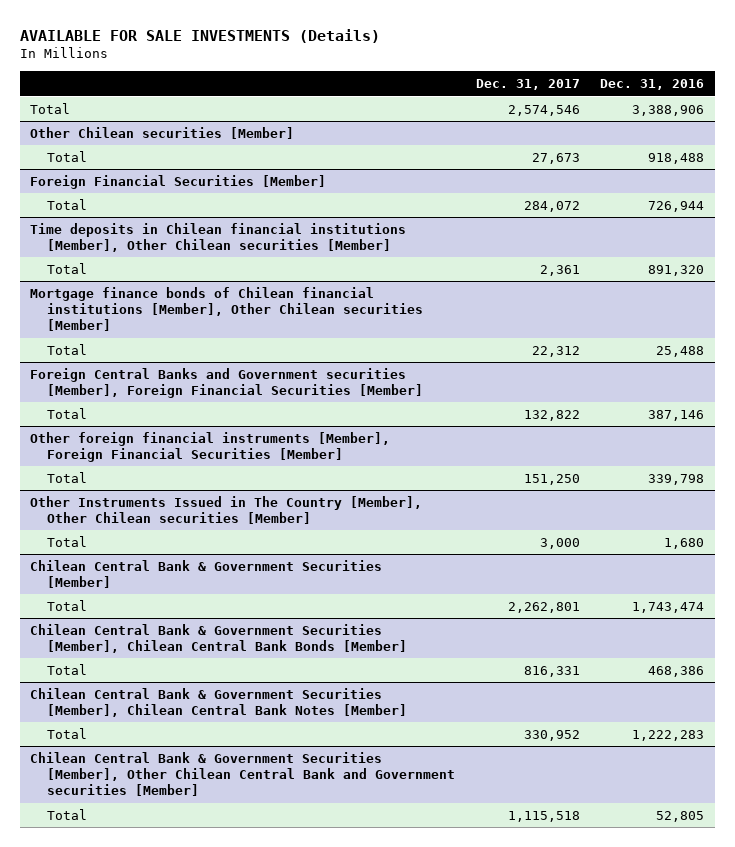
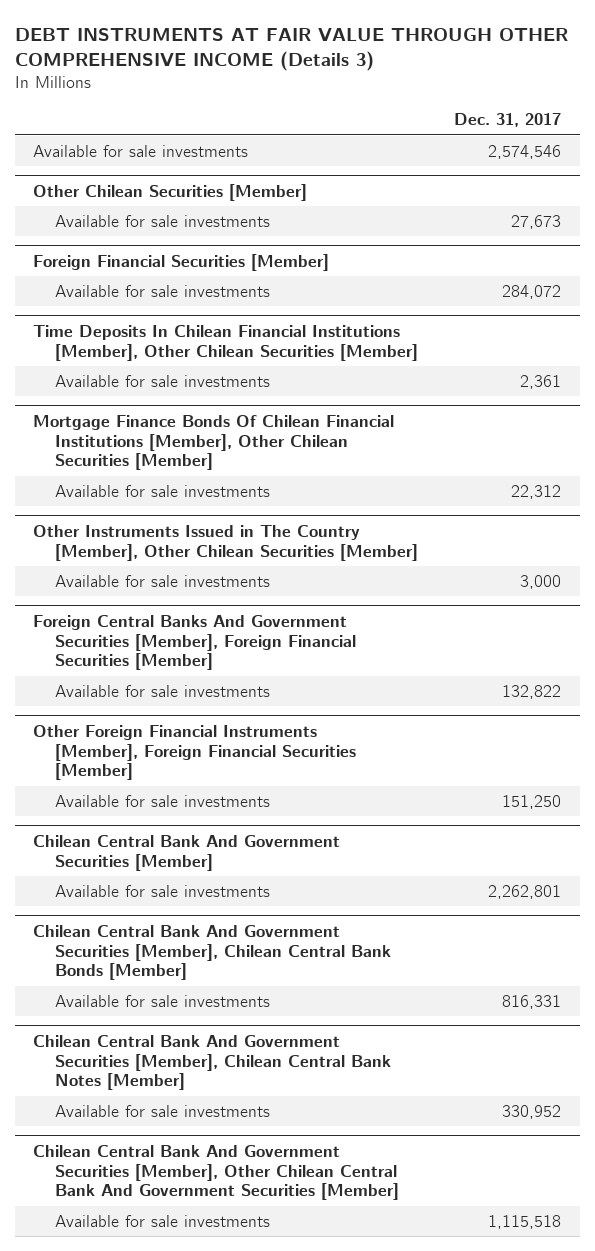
- AVAILABLE FOR SALE INVESTMENTS (Details)
+ DEBT INSTRUMENTS AT FAIR VALUE THROUGH OTHER COMPREHENSIVE INCOME (Details 3)
- | Dec. 31, 2017 | Dec. 31, 2016
+ | Dec. 31, 2017
- Total | 2,574,546 | 3,388,906
- Other Chilean securities [Member]
- Total | 27,673 | 918,488
+ Available for sale investments | 2,574,546
+ Other Chilean Securities [Member]
+ Available for sale investments | 27,673
@ Foreign Financial Securities [Member]
- Total | 284,072 | 726,944
- Time deposits in Chilean financial institutions [Member], Other Chilean securities [Member]
- Total | 2,361 | 891,320
- Mortgage finance bonds of Chilean financial institutions [Member], Other Chilean securities [Member]
- Total | 22,312 | 25,488
- Foreign Central Banks and Government securities [Member], Foreign Financial Securities [Member]
- Total | 132,822 | 387,146
- Other foreign financial instruments [Member], Foreign Financial Securities [Member]
- Total | 151,250 | 339,798
- Other Instruments Issued in The Country [Member], Other Chilean securities [Member]
- Total | 3,000 | 1,680
- Chilean Central Bank & Government Securities [Member]
- Total | 2,262,801 | 1,743,474
- Chilean Central Bank & Government Securities [Member], Chilean Central Bank Bonds [Member]
- Total | 816,331 | 468,386
- Chilean Central Bank & Government Securities [Member], Chilean Central Bank Notes [Member]
- Total | 330,952 | 1,222,283
- Chilean Central Bank & Government Securities [Member], Other Chilean Central Bank and Government securities [Member]
- Total | 1,115,518 | 52,805
@ Foreign Financial Securities [Member]
+ Available for sale investments | 284,072
+ Time Deposits In Chilean Financial Institutions [Member], Other Chilean Securities [Member]
+ Available for sale investments | 2,361
+ Mortgage Finance Bonds Of Chilean Financial Institutions [Member], Other Chilean Securities [Member]
+ Available for sale investments | 22,312
+ Other Instruments Issued in The Country [Member], Other Chilean Securities [Member]
+ Available for sale investments | 3,000
+ Foreign Central Banks And Government Securities [Member], Foreign Financial Securities [Member]
+ Available for sale investments | 132,822
+ Other Foreign Financial Instruments [Member], Foreign Financial Securities [Member]
+ Available for sale investments | 151,250
+ Chilean Central Bank And Government Securities [Member]
+ Available for sale investments | 2,262,801
+ Chilean Central Bank And Government Securities [Member], Chilean Central Bank Bonds [Member]
+ Available for sale investments | 816,331
+ Chilean Central Bank And Government Securities [Member], Chilean Central Bank Notes [Member]
+ Available for sale investments | 330,952
+ Chilean Central Bank And Government Securities [Member], Other Chilean Central Bank And Government Securities [Member]
+ Available for sale investments | 1,115,518

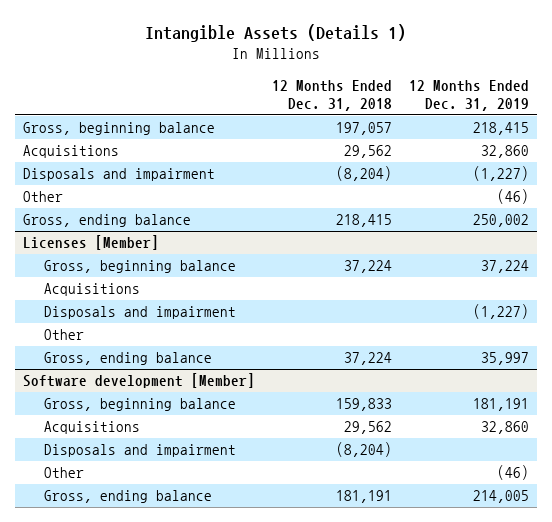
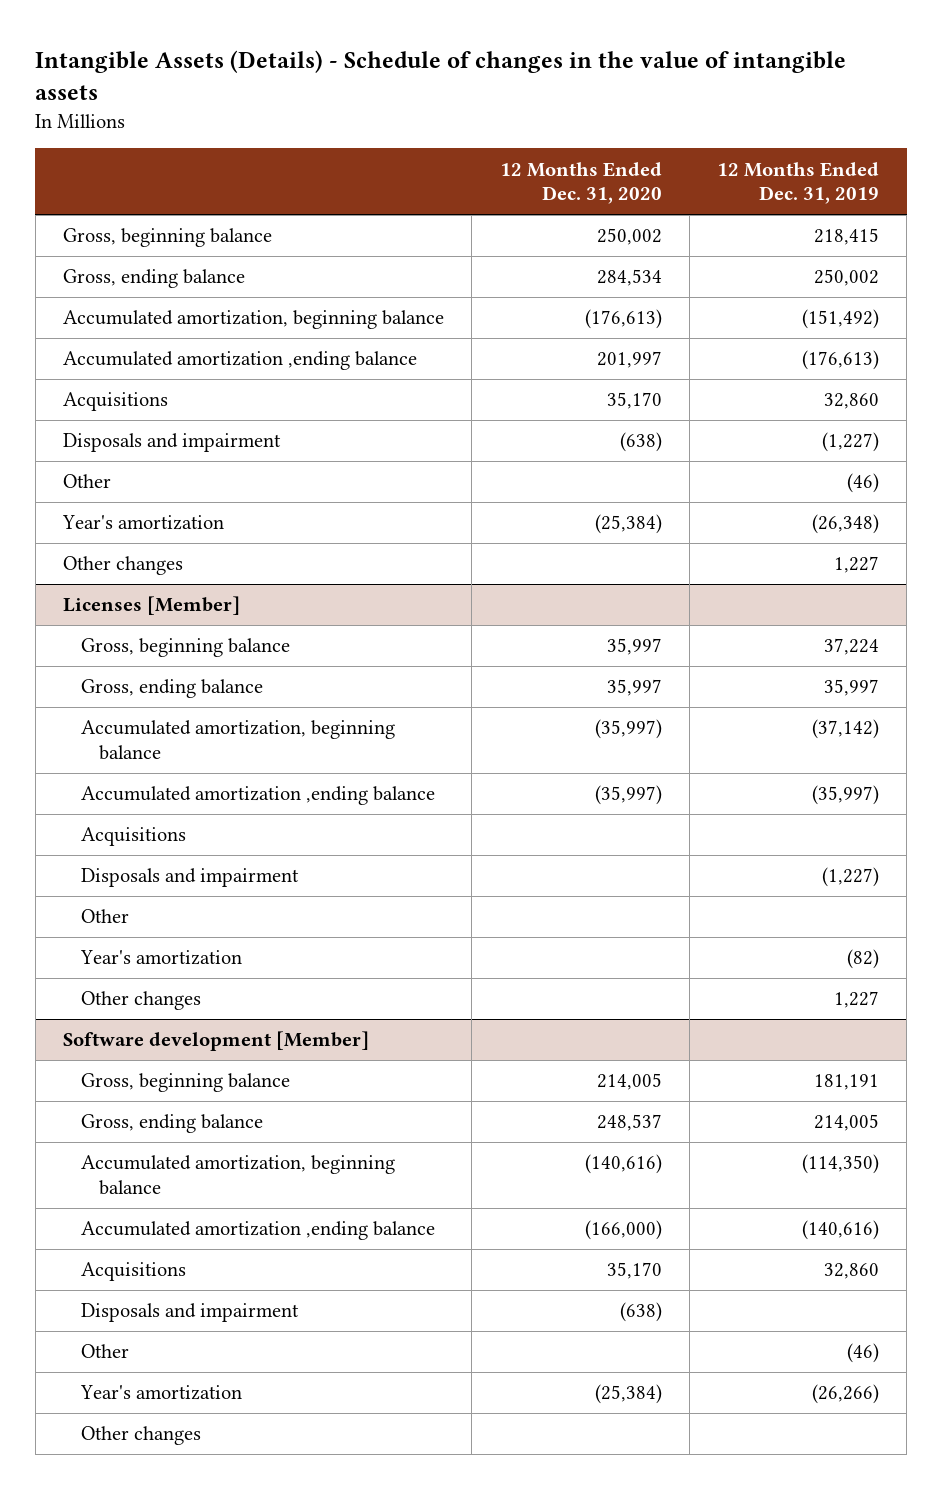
- Intangible Assets (Details 1)
+ Intangible Assets (Details) - Schedule of changes in the value of intangible assets
- | 12 Months Ended Dec. 31, 2018 | 12 Months Ended Dec. 31, 2019
+ | 12 Months Ended Dec. 31, 2020 | 12 Months Ended Dec. 31, 2019
moved up: Gross, ending balance | 284,534 | 250,002
+ Accumulated amortization, beginning balance | (176,613) | (151,492)
+ Accumulated amortization ,ending balance | 201,997 | (176,613)
+ Year's amortization | (25,384) | (26,348)
+ Other changes | | 1,227
@ Licenses [Member]
moved up: Gross, ending balance | 35,997 | 35,997
+ Accumulated amortization, beginning balance | (35,997) | (37,142)
+ Accumulated amortization ,ending balance | (35,997) | (35,997)
+ Year's amortization | | (82)
+ Other changes | | 1,227
@ Software development [Member]
moved up: Gross, ending balance | 248,537 | 214,005
+ Accumulated amortization, beginning balance | (140,616) | (114,350)
+ Accumulated amortization ,ending balance | (166,000) | (140,616)
+ Year's amortization | (25,384) | (26,266)
+ Other changes

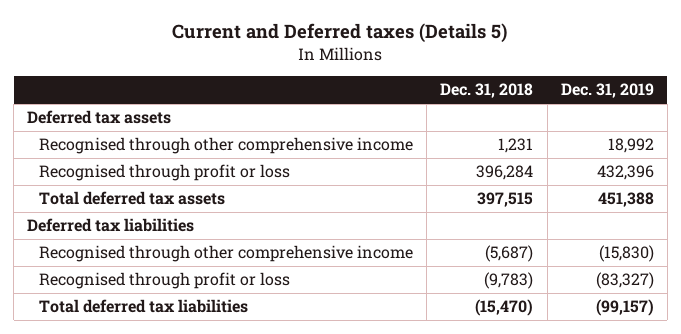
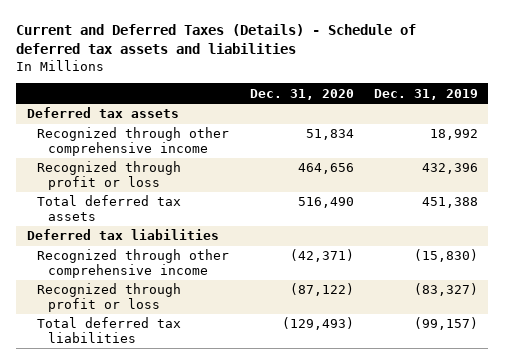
- Current and Deferred taxes (Details 5)
+ Current and Deferred Taxes (Details) - Schedule of deferred tax assets and liabilities
- | Dec. 31, 2018 | Dec. 31, 2019
+ | Dec. 31, 2020 | Dec. 31, 2019
- Recognised through other comprehensive income | 1,231 | 18,992
- Recognised through profit or loss | 396,284 | 432,396
+ Recognized through other comprehensive income | 51,834 | 18,992
+ Recognized through profit or loss | 464,656 | 432,396
- Recognised through other comprehensive income | (5,687) | (15,830)
- Recognised through profit or loss | (9,783) | (83,327)
+ Recognized through other comprehensive income | (42,371) | (15,830)
+ Recognized through profit or loss | (87,122) | (83,327)

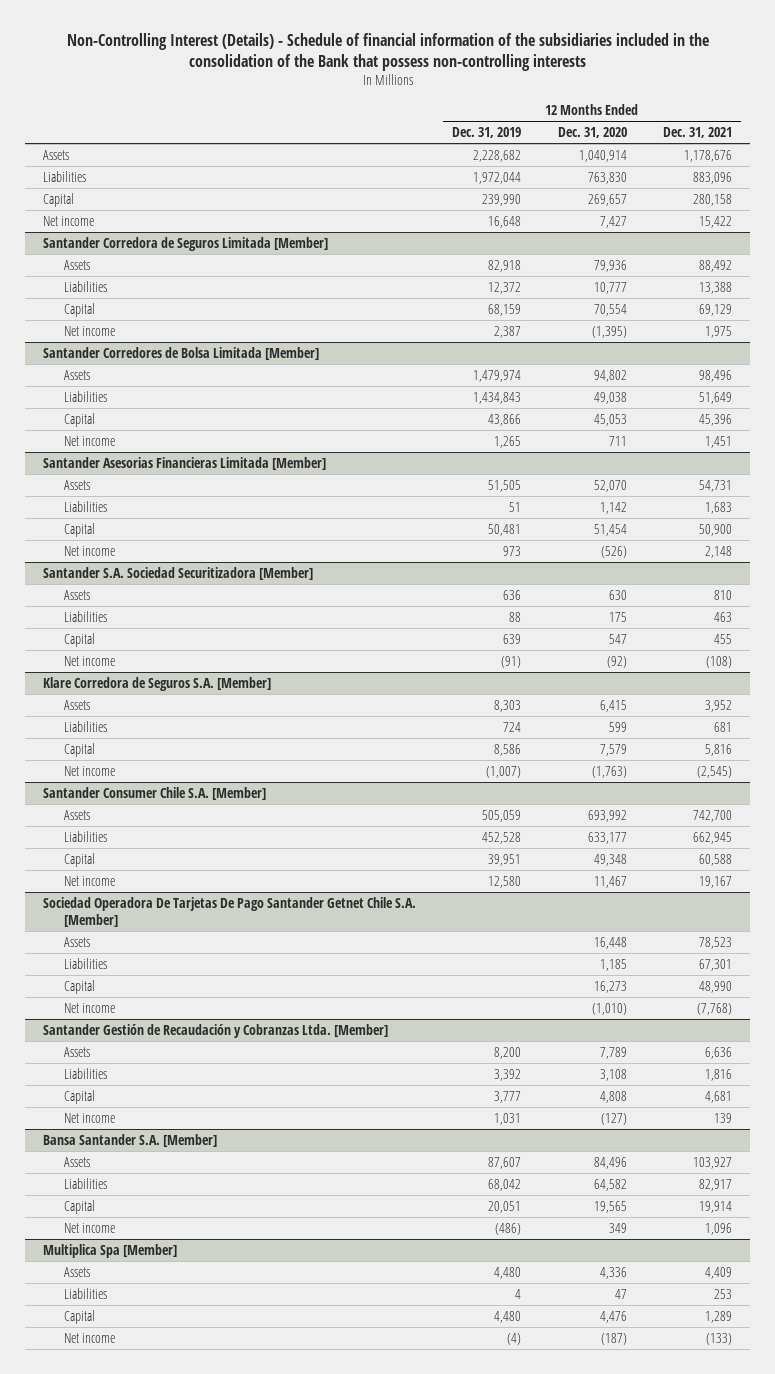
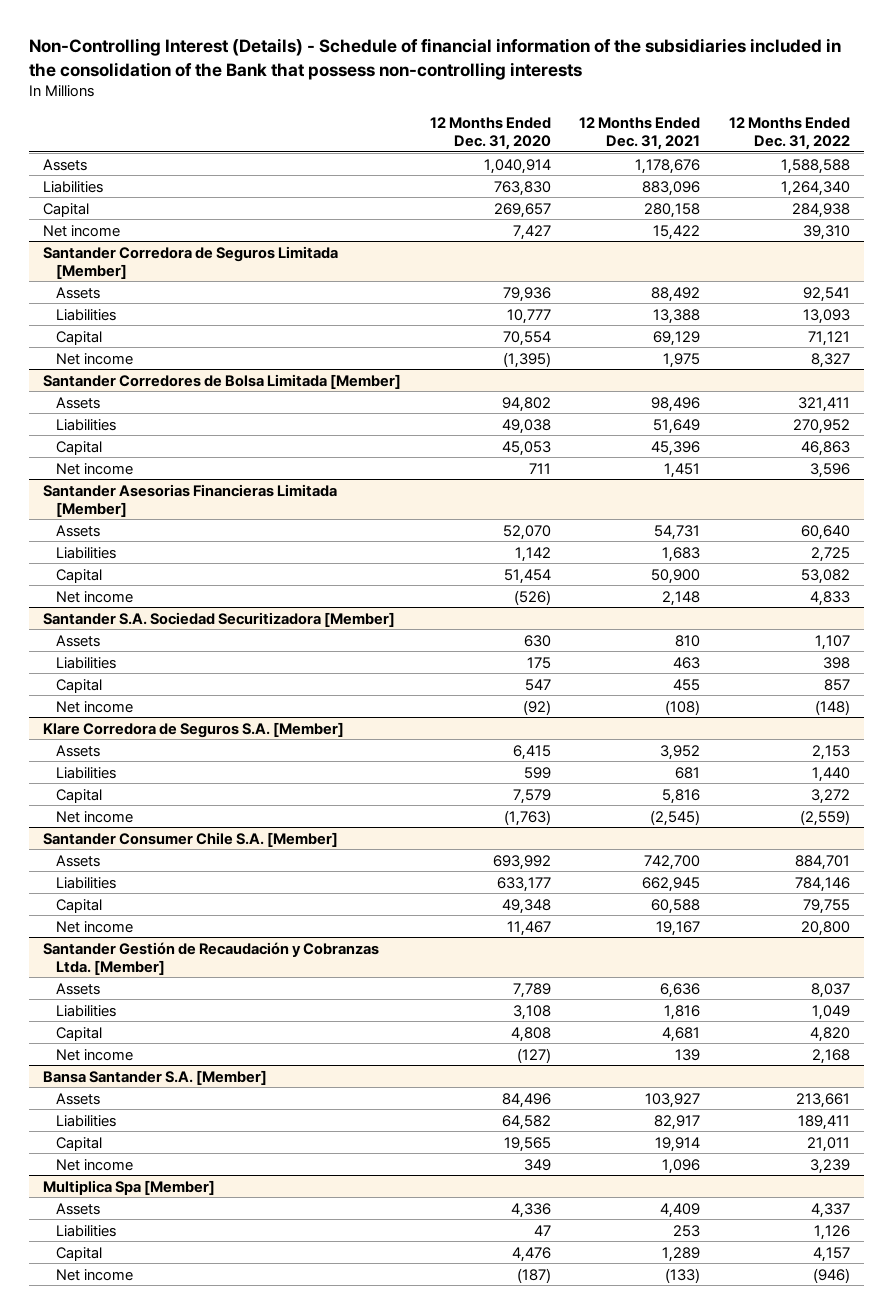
- | 12 Months Ended Dec. 31, 2019 | 12 Months Ended Dec. 31, 2020 | 12 Months Ended Dec. 31, 2021
+ | 12 Months Ended Dec. 31, 2020 | 12 Months Ended Dec. 31, 2021 | 12 Months Ended Dec. 31, 2022
- Sociedad Operadora De Tarjetas De Pago Santander Getnet Chile S.A. [Member]
- Assets | | 16,448 | 78,523
- Liabilities | | 1,185 | 67,301
- Capital | | 16,273 | 48,990
- Net income | | (1,010) | (7,768)

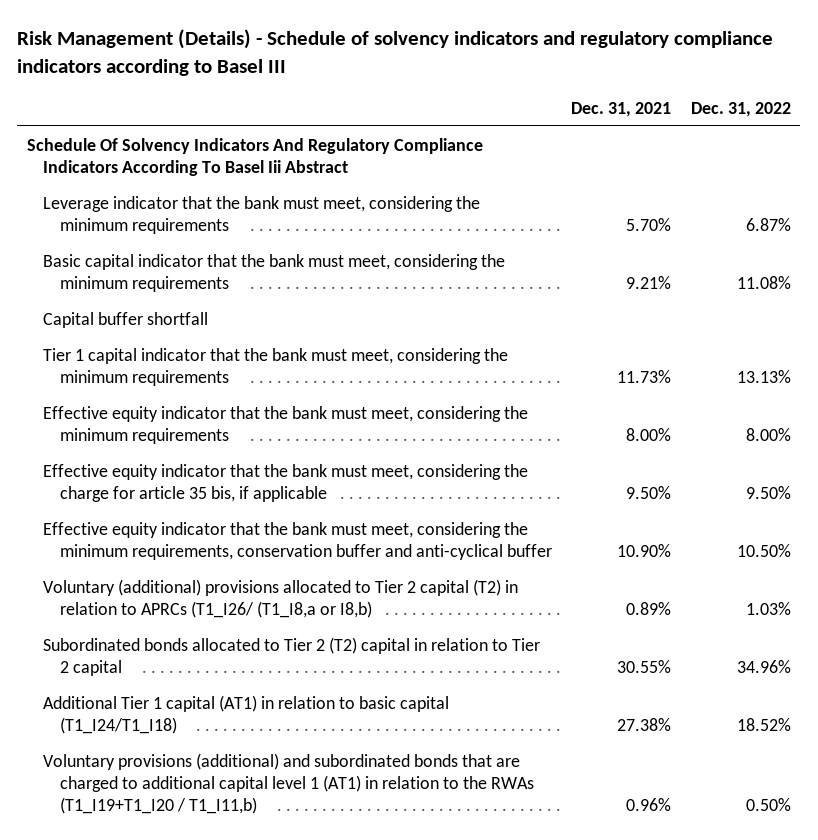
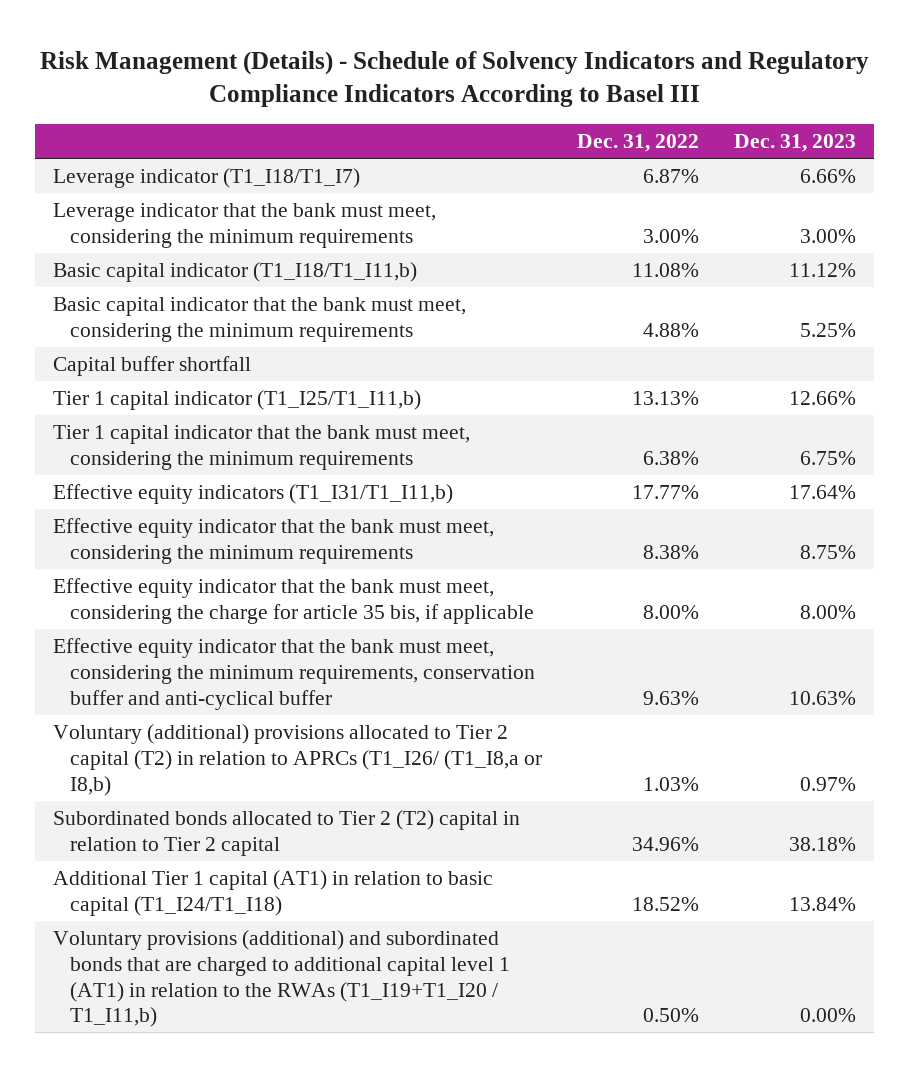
- Risk Management (Details) - Schedule of solvency indicators and regulatory compliance indicators according to Basel III
+ Risk Management (Details) - Schedule of Solvency Indicators and Regulatory Compliance Indicators According to Basel III
- | Dec. 31, 2021 | Dec. 31, 2022
+ | Dec. 31, 2022 | Dec. 31, 2023
- Schedule Of Solvency Indicators And Regulatory Compliance Indicators According To Basel Iii Abstract
- Leverage indicator that the bank must meet, considering the minimum requirements | 5.70% | 6.87%
- Basic capital indicator that the bank must meet, considering the minimum requirements | 9.21% | 11.08%
+ Leverage indicator (T1_I18/T1_I7) | 6.87% | 6.66%
+ Leverage indicator that the bank must meet, considering the minimum requirements | 3.00% | 3.00%
+ Basic capital indicator (T1_I18/T1_I11,b) | 11.08% | 11.12%
+ Basic capital indicator that the bank must meet, considering the minimum requirements | 4.88% | 5.25%
- Tier 1 capital indicator that the bank must meet, considering the minimum requirements | 11.73% | 13.13%
- Effective equity indicator that the bank must meet, considering the minimum requirements | 8.00% | 8.00%
- Effective equity indicator that the bank must meet, considering the charge for article 35 bis, if applicable | 9.50% | 9.50%
- Effective equity indicator that the bank must meet, considering the minimum requirements, conservation buffer and anti-cyclical buffer | 10.90% | 10.50%
+ Tier 1 capital indicator (T1_I25/T1_I11,b) | 13.13% | 12.66%
+ Tier 1 capital indicator that the bank must meet, considering the minimum requirements | 6.38% | 6.75%
+ Effective equity indicators (T1_I31/T1_I11,b) | 17.77% | 17.64%
+ Effective equity indicator that the bank must meet, considering the minimum requirements | 8.38% | 8.75%
+ Effective equity indicator that the bank must meet, considering the charge for article 35 bis, if applicable | 8.00% | 8.00%
+ Effective equity indicator that the bank must meet, considering the minimum requirements, conservation buffer and anti-cyclical buffer | 9.63% | 10.63%

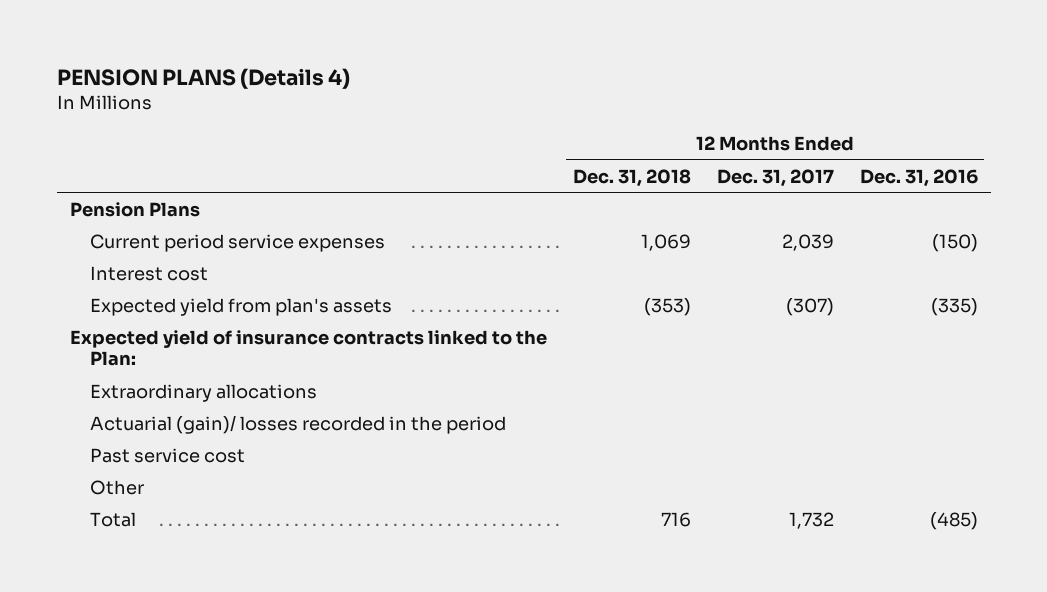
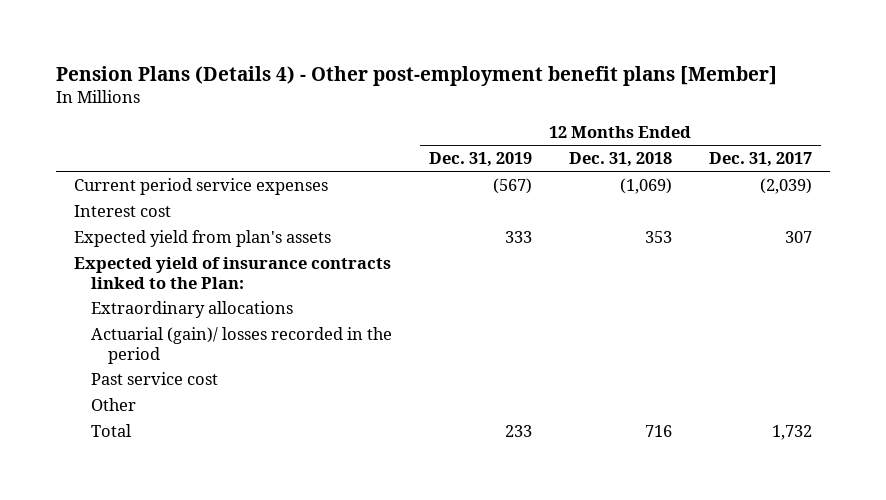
- PENSION PLANS (Details 4)
+ Pension Plans (Details 4) - Other post-employment benefit plans [Member]
- | 12 Months Ended Dec. 31, 2018 | 12 Months Ended Dec. 31, 2017 | 12 Months Ended Dec. 31, 2016
+ | 12 Months Ended Dec. 31, 2019 | 12 Months Ended Dec. 31, 2018 | 12 Months Ended Dec. 31, 2017
- Pension Plans
- Current period service expenses | 1,069 | 2,039 | (150)
+ Current period service expenses | (567) | (1,069) | (2,039)
- Expected yield from plan's assets | (353) | (307) | (335)
+ Expected yield from plan's assets | 333 | 353 | 307

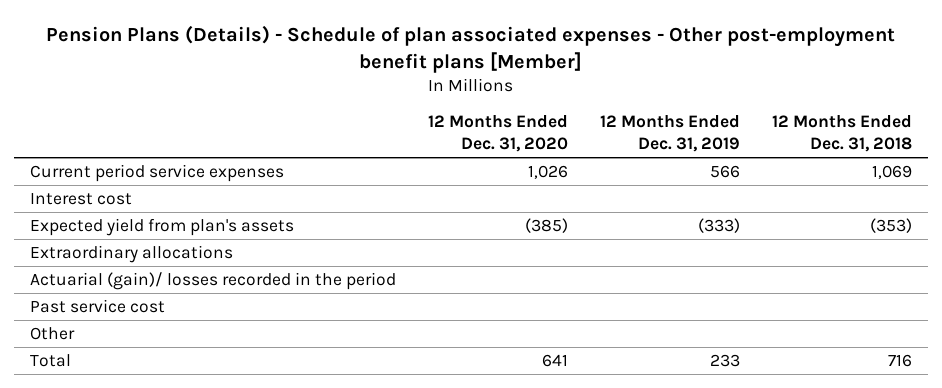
- Pension Plans (Details 4) - Other post-employment benefit plans [Member]
+ Pension Plans (Details) - Schedule of plan associated expenses - Other post-employment benefit plans [Member]
- | 12 Months Ended Dec. 31, 2019 | 12 Months Ended Dec. 31, 2018 | 12 Months Ended Dec. 31, 2017
+ | 12 Months Ended Dec. 31, 2020 | 12 Months Ended Dec. 31, 2019 | 12 Months Ended Dec. 31, 2018
- Current period service expenses | (567) | (1,069) | (2,039)
+ Current period service expenses | 1,026 | 566 | 1,069
- Expected yield from plan's assets | 333 | 353 | 307
- Expected yield of insurance contracts linked to the Plan:
+ Expected yield from plan's assets | (385) | (333) | (353)

